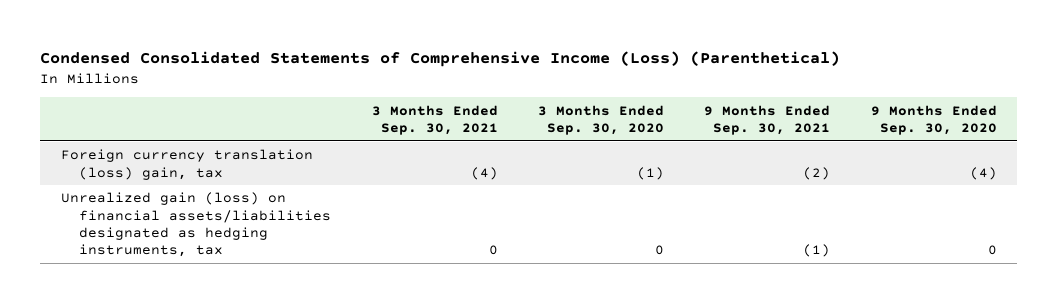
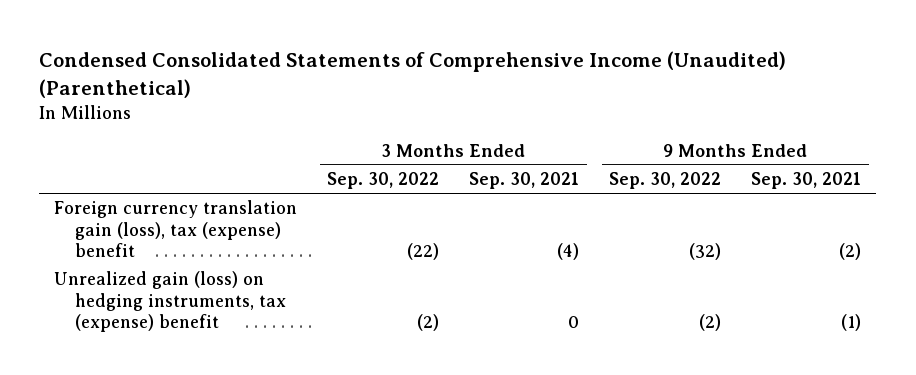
- Condensed Consolidated Statements of Comprehensive Income (Loss) (Parenthetical)
+ Condensed Consolidated Statements of Comprehensive Income (Unaudited) (Parenthetical)
- | 3 Months Ended Sep. 30, 2021 | 3 Months Ended Sep. 30, 2020 | 9 Months Ended Sep. 30, 2021 | 9 Months Ended Sep. 30, 2020
+ | 3 Months Ended Sep. 30, 2022 | 3 Months Ended Sep. 30, 2021 | 9 Months Ended Sep. 30, 2022 | 9 Months Ended Sep. 30, 2021
- Foreign currency translation (loss) gain, tax | (4) | (1) | (2) | (4)
- Unrealized gain (loss) on financial assets/liabilities designated as hedging instruments, tax | 0 | 0 | (1) | 0
+ Foreign currency translation gain (loss), tax (expense) benefit | (22) | (4) | (32) | (2)
+ Unrealized gain (loss) on hedging instruments, tax (expense) benefit | (2) | 0 | (2) | (1)

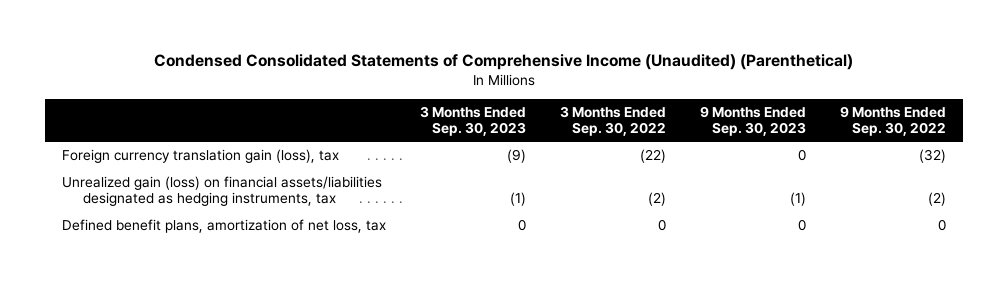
- | 3 Months Ended Sep. 30, 2022 | 3 Months Ended Sep. 30, 2021 | 9 Months Ended Sep. 30, 2022 | 9 Months Ended Sep. 30, 2021
+ | 3 Months Ended Sep. 30, 2023 | 3 Months Ended Sep. 30, 2022 | 9 Months Ended Sep. 30, 2023 | 9 Months Ended Sep. 30, 2022
- Foreign currency translation gain (loss), tax (expense) benefit | (22) | (4) | (32) | (2)
- Unrealized gain (loss) on hedging instruments, tax (expense) benefit | (2) | 0 | (2) | (1)
+ Foreign currency translation gain (loss), tax | (9) | (22) | 0 | (32)
+ Unrealized gain (loss) on financial assets/liabilities designated as hedging instruments, tax | (1) | (2) | (1) | (2)
+ Defined benefit plans, amortization of net loss, tax | 0 | 0 | 0 | 0

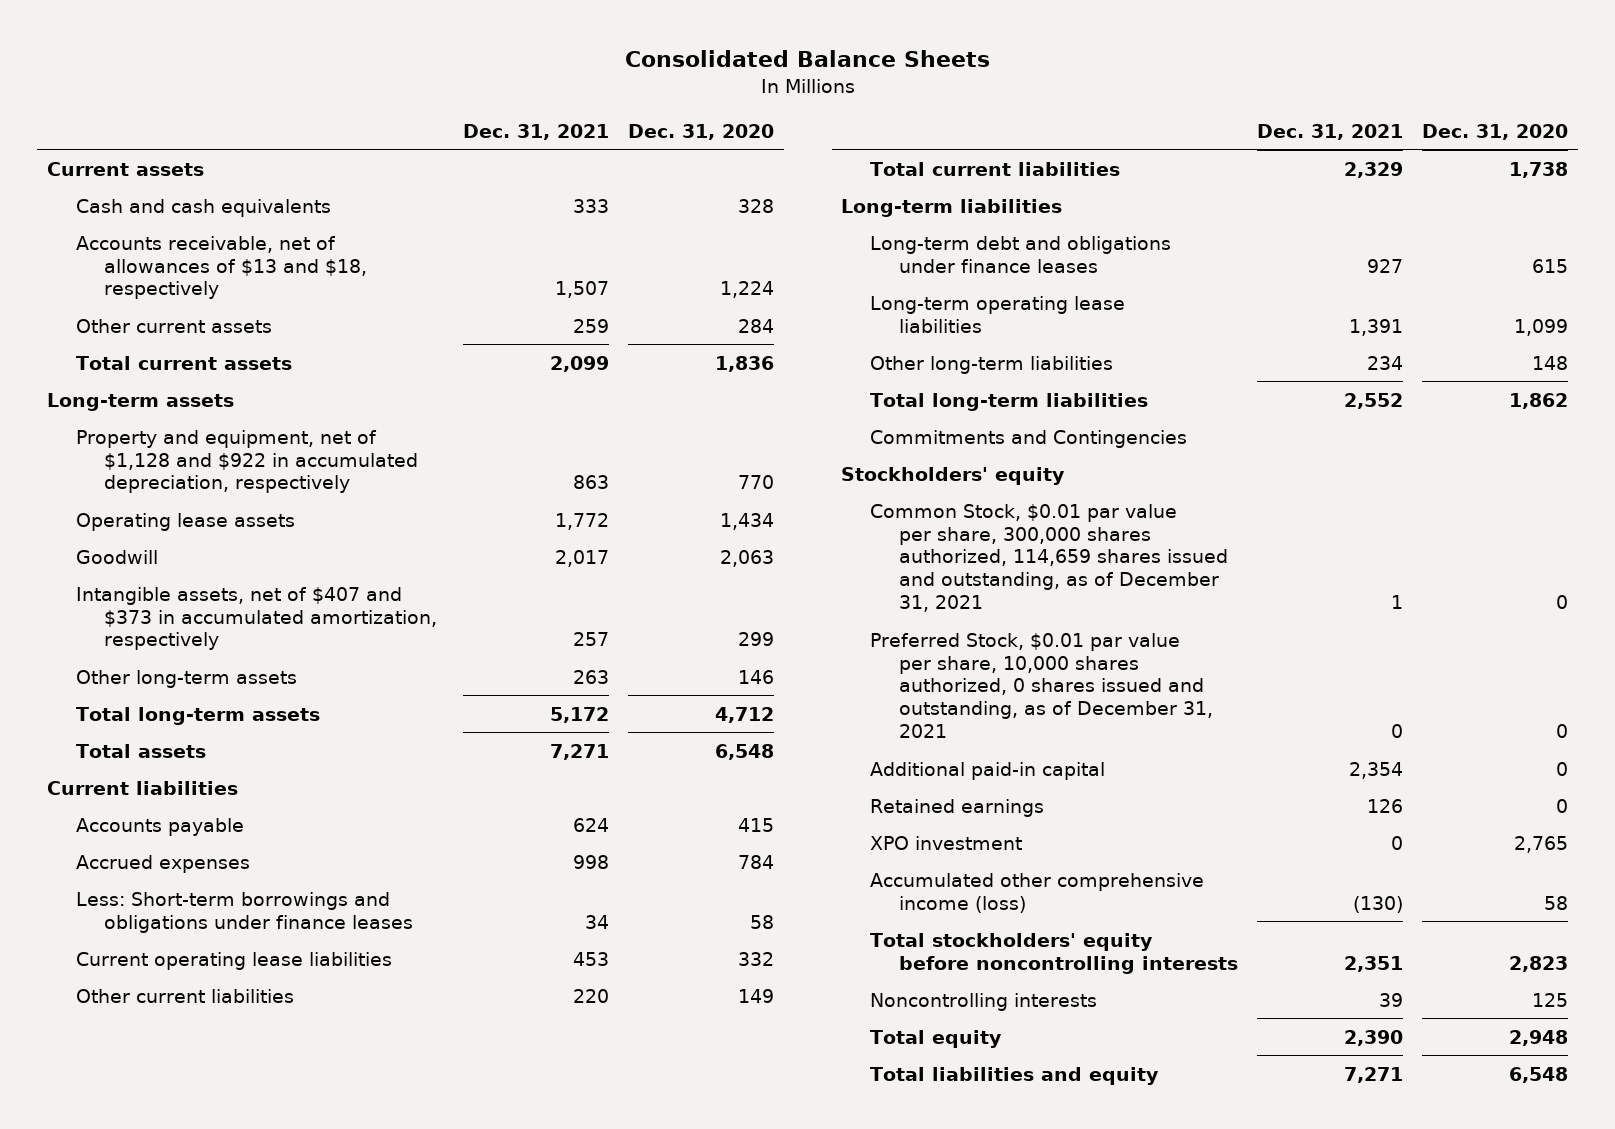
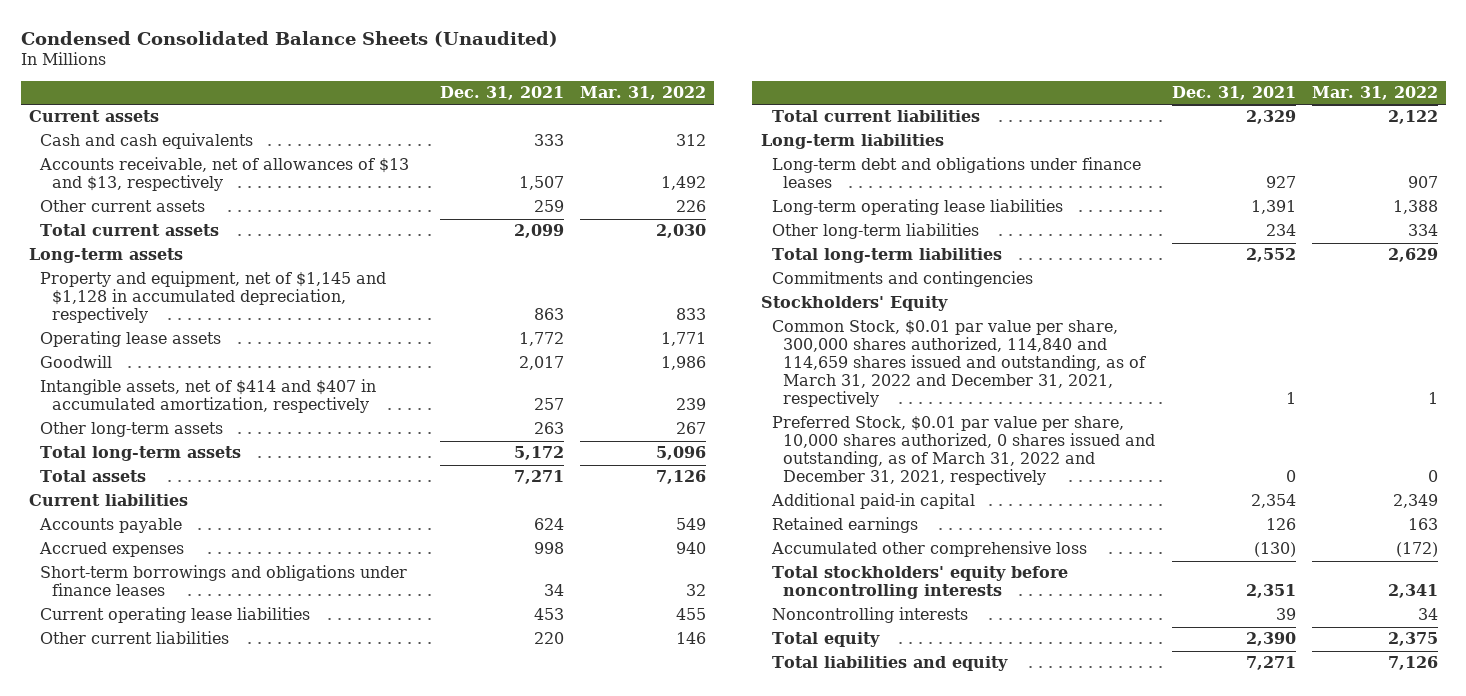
- Consolidated Balance Sheets
+ Condensed Consolidated Balance Sheets (Unaudited)
- | Dec. 31, 2021 | Dec. 31, 2020
+ | Dec. 31, 2021 | Mar. 31, 2022
- Accounts receivable, net of allowances of $13 and $18, respectively | 1,507 | 1,224
+ Accounts receivable, net of allowances of $13 and $13, respectively | 1,507 | 1,492
- Property and equipment, net of $1,128 and $922 in accumulated depreciation, respectively | 863 | 770
+ Property and equipment, net of $1,145 and $1,128 in accumulated depreciation, respectively | 863 | 833
- Intangible assets, net of $407 and $373 in accumulated amortization, respectively | 257 | 299
+ Intangible assets, net of $414 and $407 in accumulated amortization, respectively | 257 | 239
- Less: Short-term borrowings and obligations under finance leases | 34 | 58
+ Short-term borrowings and obligations under finance leases | 34 | 32
- Commitments and Contingencies
- Stockholders' equity
- Common Stock, $0.01 par value per share, 300,000 shares authorized, 114,659 shares issued and outstanding, as of December 31, 2021 | 1 | 0
- Preferred Stock, $0.01 par value per share, 10,000 shares authorized, 0 shares issued and outstanding, as of December 31, 2021 | 0 | 0
+ Commitments and contingencies
+ Stockholders' Equity
+ Common Stock, $0.01 par value per share, 300,000 shares authorized, 114,840 and 114,659 shares issued and outstanding, as of March 31, 2022 and December 31, 2021, respectively | 1 | 1
+ Preferred Stock, $0.01 par value per share, 10,000 shares authorized, 0 shares issued and outstanding, as of March 31, 2022 and December 31, 2021, respectively | 0 | 0
- XPO investment | 0 | 2,765
- Accumulated other comprehensive income (loss) | (130) | 58
+ Accumulated other comprehensive loss | (130) | (172)

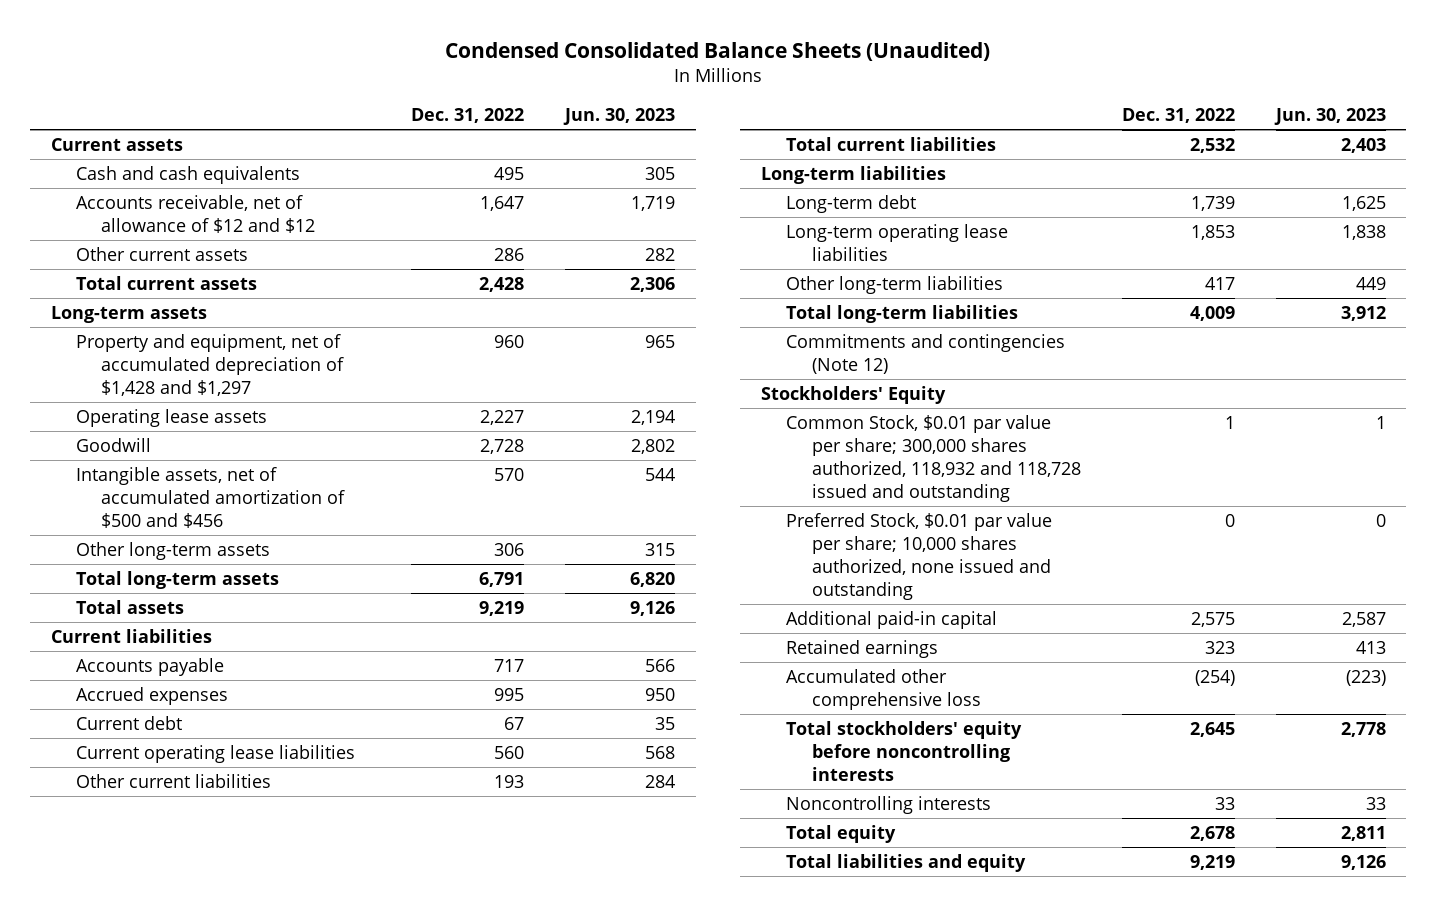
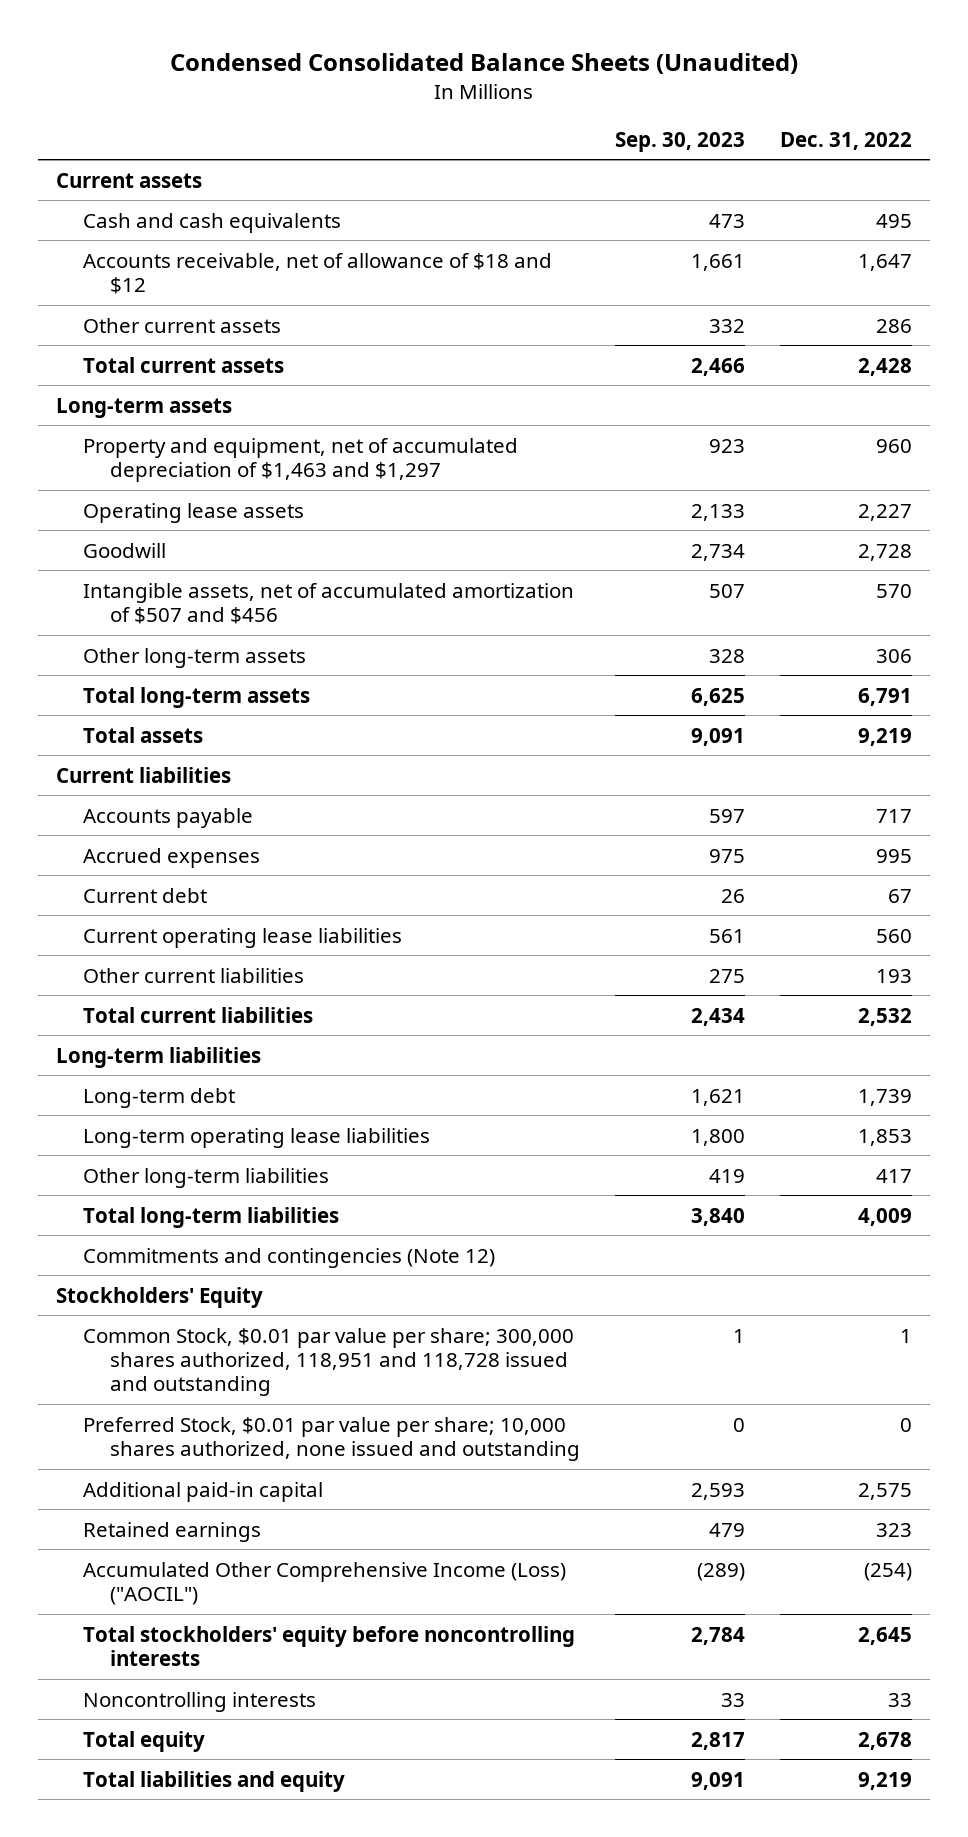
- | Dec. 31, 2022 | Jun. 30, 2023
+ | Sep. 30, 2023 | Dec. 31, 2022
- Accounts receivable, net of allowance of $12 and $12 | 1,647 | 1,719
+ Accounts receivable, net of allowance of $18 and $12 | 1,661 | 1,647
- Property and equipment, net of accumulated depreciation of $1,428 and $1,297 | 960 | 965
+ Property and equipment, net of accumulated depreciation of $1,463 and $1,297 | 923 | 960
- Intangible assets, net of accumulated amortization of $500 and $456 | 570 | 544
+ Intangible assets, net of accumulated amortization of $507 and $456 | 507 | 570
- Common Stock, $0.01 par value per share; 300,000 shares authorized, 118,932 and 118,728 issued and outstanding | 1 | 1
+ Common Stock, $0.01 par value per share; 300,000 shares authorized, 118,951 and 118,728 issued and outstanding | 1 | 1
- Accumulated other comprehensive loss | (254) | (223)
+ Accumulated Other Comprehensive Income (Loss) ("AOCIL") | (289) | (254)

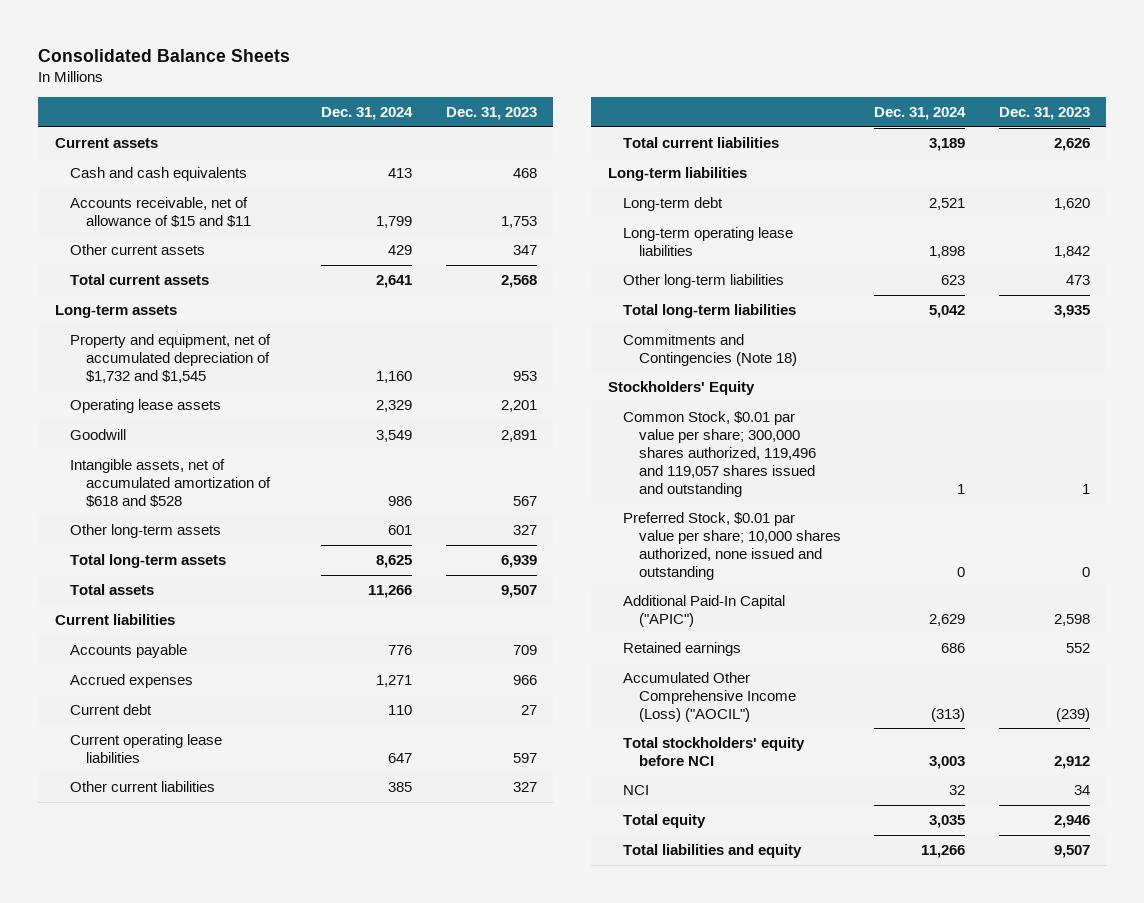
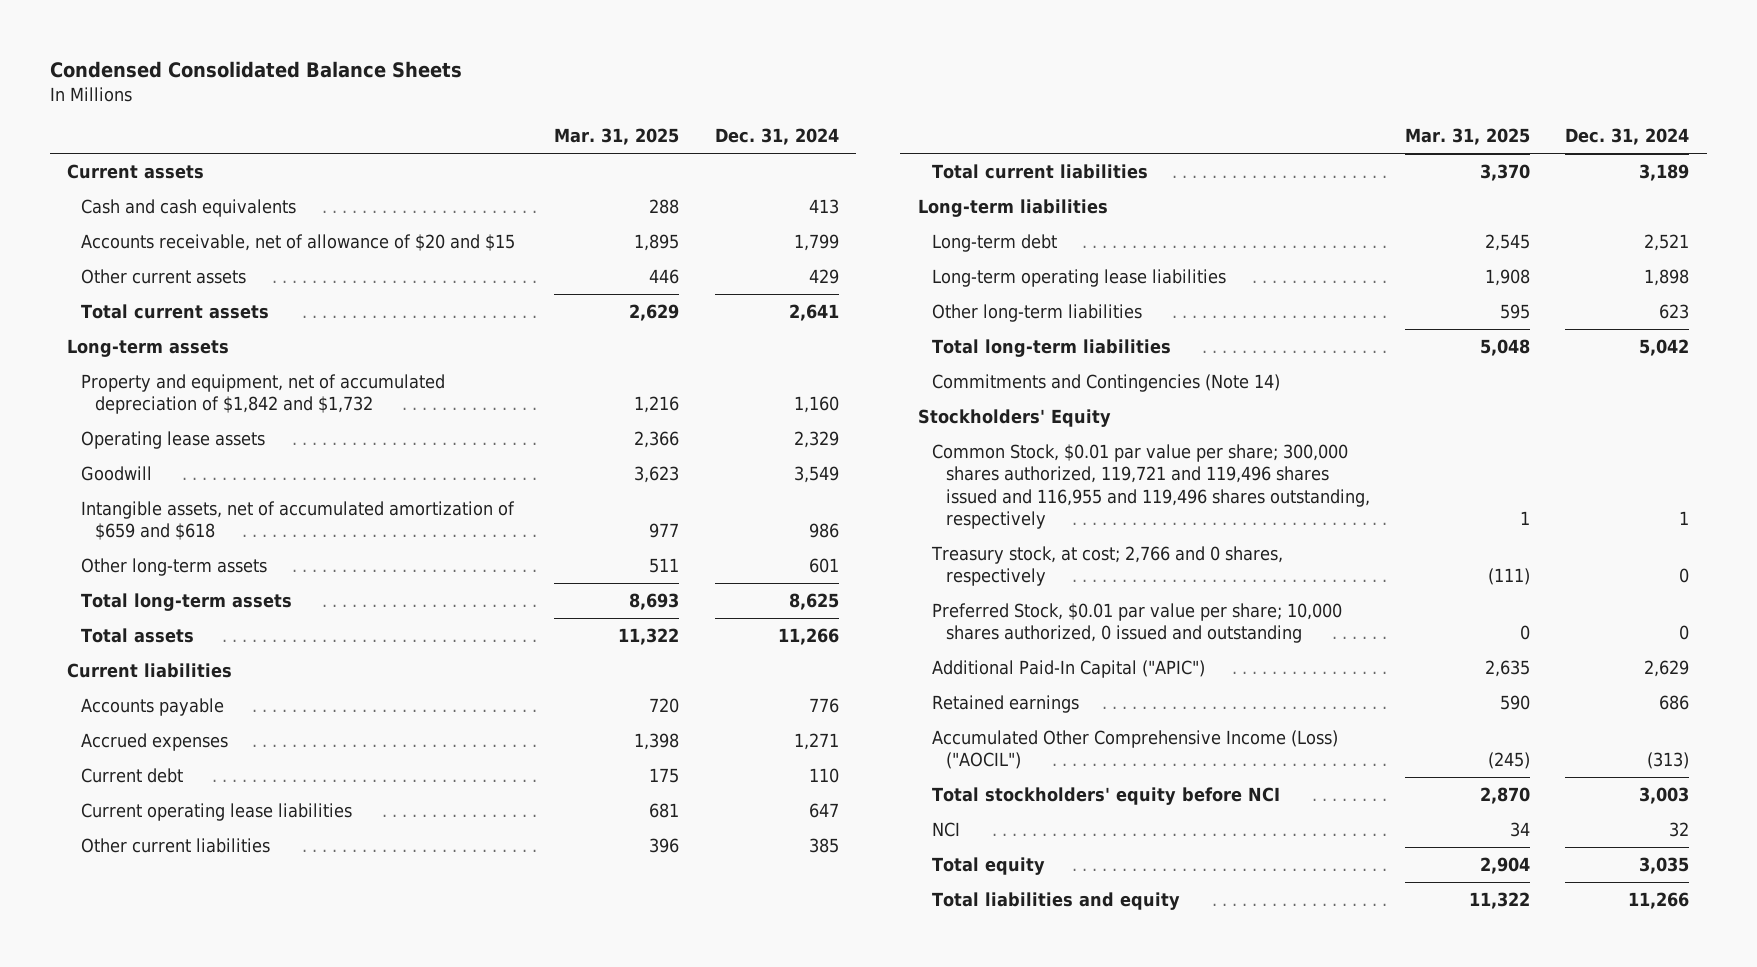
- Consolidated Balance Sheets
+ Condensed Consolidated Balance Sheets
- | Dec. 31, 2024 | Dec. 31, 2023
+ | Mar. 31, 2025 | Dec. 31, 2024
- Accounts receivable, net of allowance of $15 and $11 | 1,799 | 1,753
+ Accounts receivable, net of allowance of $20 and $15 | 1,895 | 1,799
- Property and equipment, net of accumulated depreciation of $1,732 and $1,545 | 1,160 | 953
+ Property and equipment, net of accumulated depreciation of $1,842 and $1,732 | 1,216 | 1,160
- Intangible assets, net of accumulated amortization of $618 and $528 | 986 | 567
+ Intangible assets, net of accumulated amortization of $659 and $618 | 977 | 986
- Commitments and Contingencies (Note 18)
+ Commitments and Contingencies (Note 14)
- Common Stock, $0.01 par value per share; 300,000 shares authorized, 119,496 and 119,057 shares issued and outstanding | 1 | 1
- Preferred Stock, $0.01 par value per share; 10,000 shares authorized, none issued and outstanding | 0 | 0
+ Common Stock, $0.01 par value per share; 300,000 shares authorized, 119,721 and 119,496 shares issued and 116,955 and 119,496 shares outstanding, respectively | 1 | 1
+ Treasury stock, at cost; 2,766 and 0 shares, respectively | (111) | 0
+ Preferred Stock, $0.01 par value per share; 10,000 shares authorized, 0 issued and outstanding | 0 | 0

